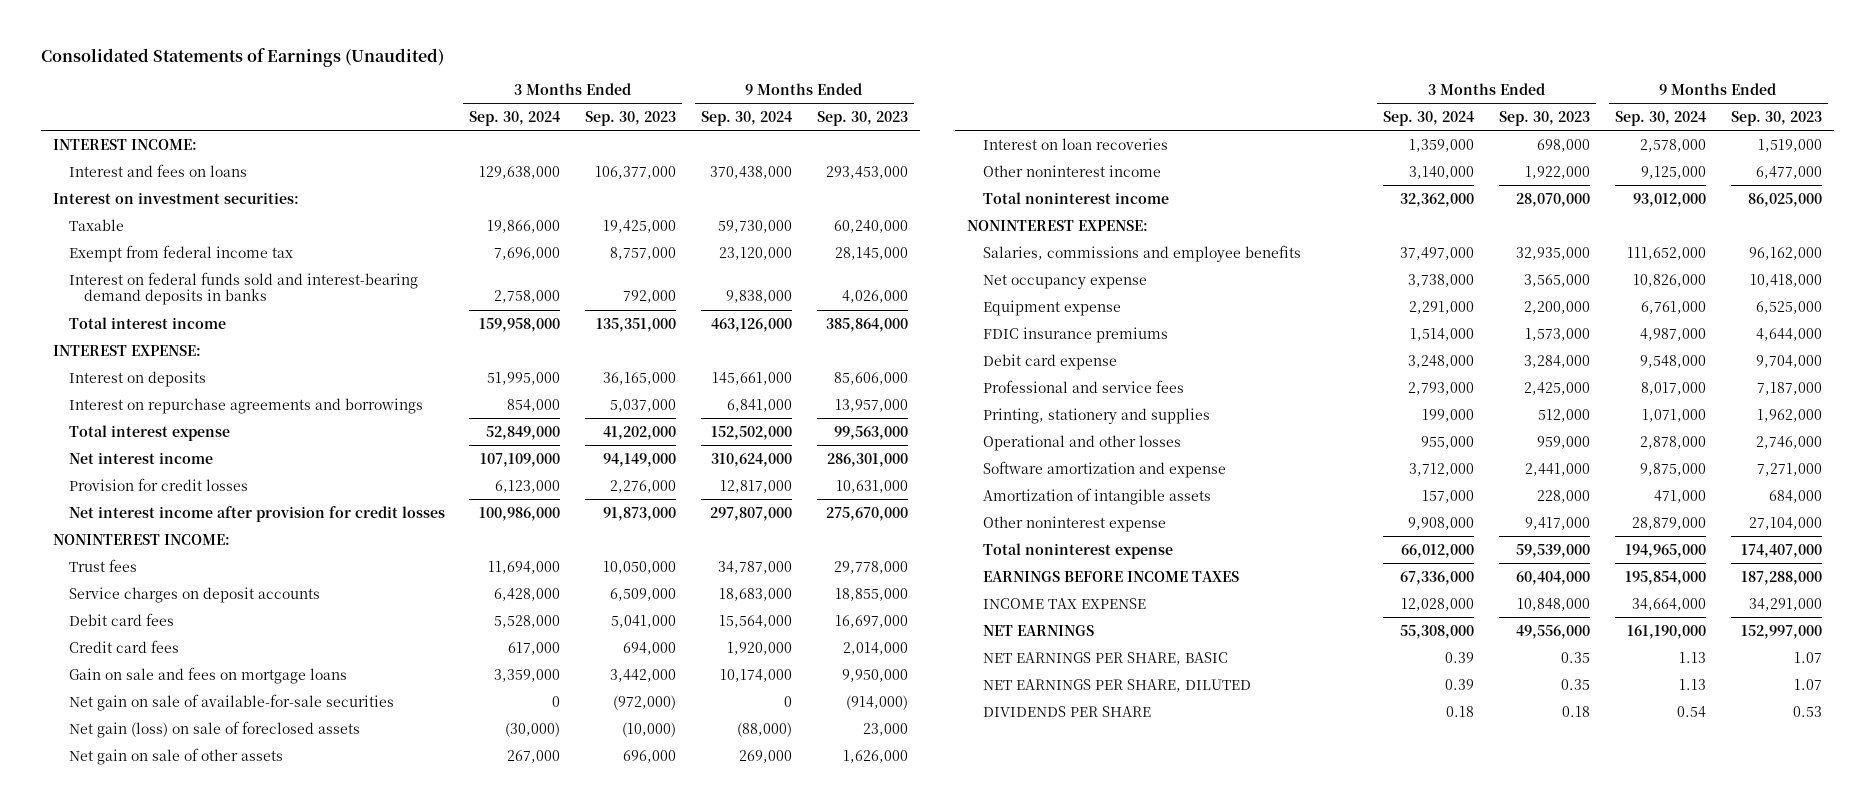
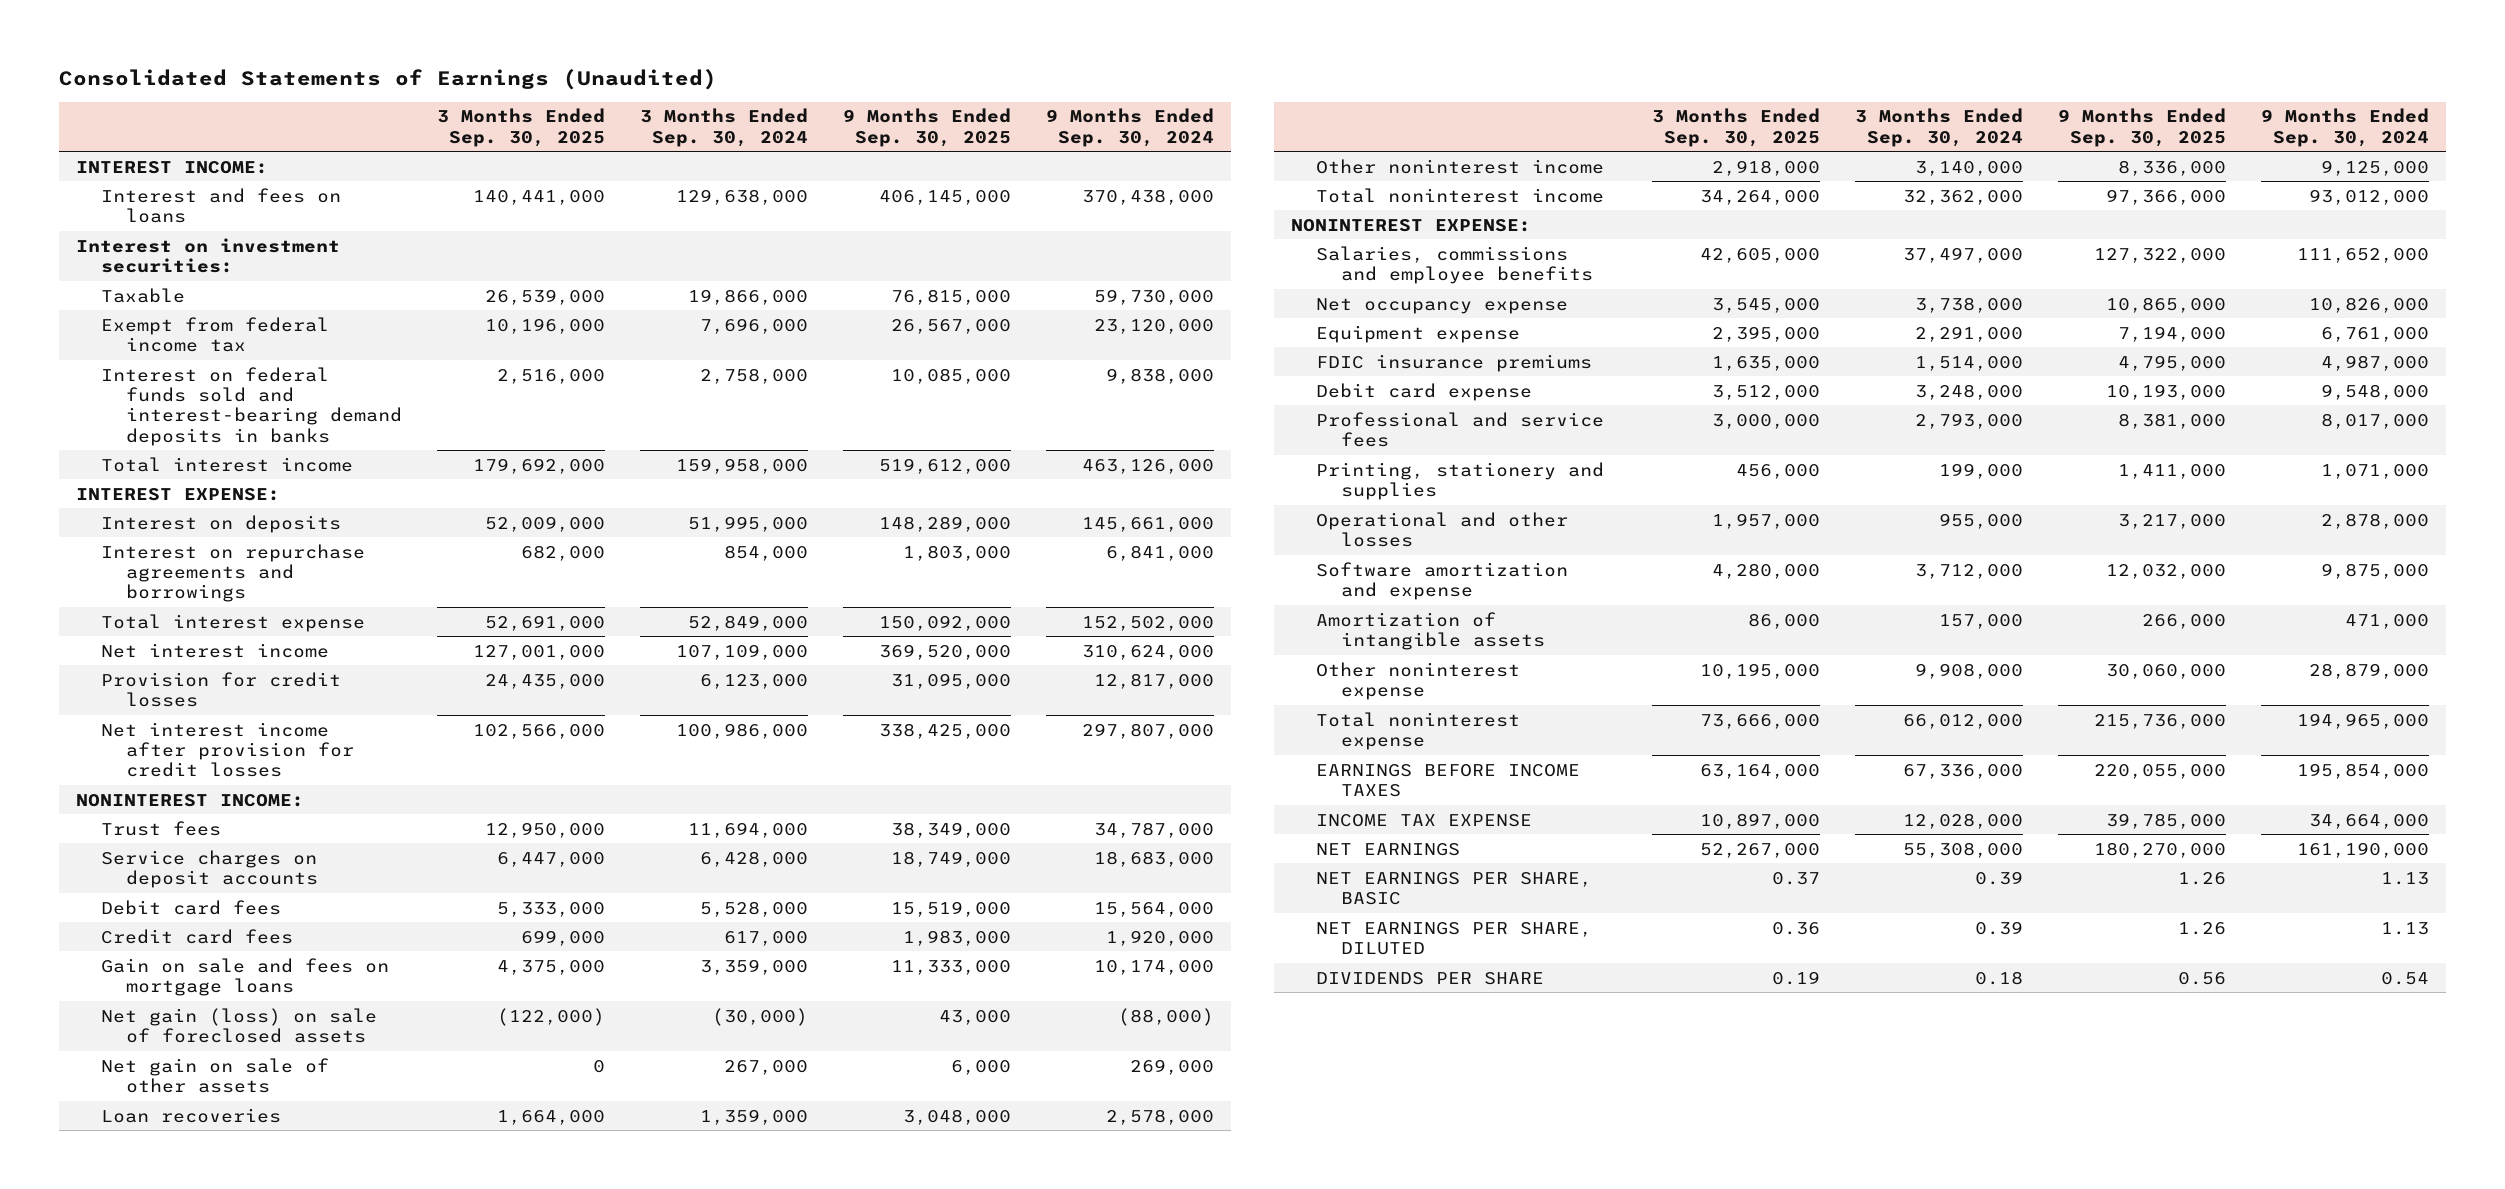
- | 3 Months Ended Sep. 30, 2024 | 3 Months Ended Sep. 30, 2023 | 9 Months Ended Sep. 30, 2024 | 9 Months Ended Sep. 30, 2023
+ | 3 Months Ended Sep. 30, 2025 | 3 Months Ended Sep. 30, 2024 | 9 Months Ended Sep. 30, 2025 | 9 Months Ended Sep. 30, 2024
- Net gain on sale of available-for-sale securities | 0 | (972,000) | 0 | (914,000)
- Interest on loan recoveries | 1,359,000 | 698,000 | 2,578,000 | 1,519,000
+ Loan recoveries | 1,664,000 | 1,359,000 | 3,048,000 | 2,578,000

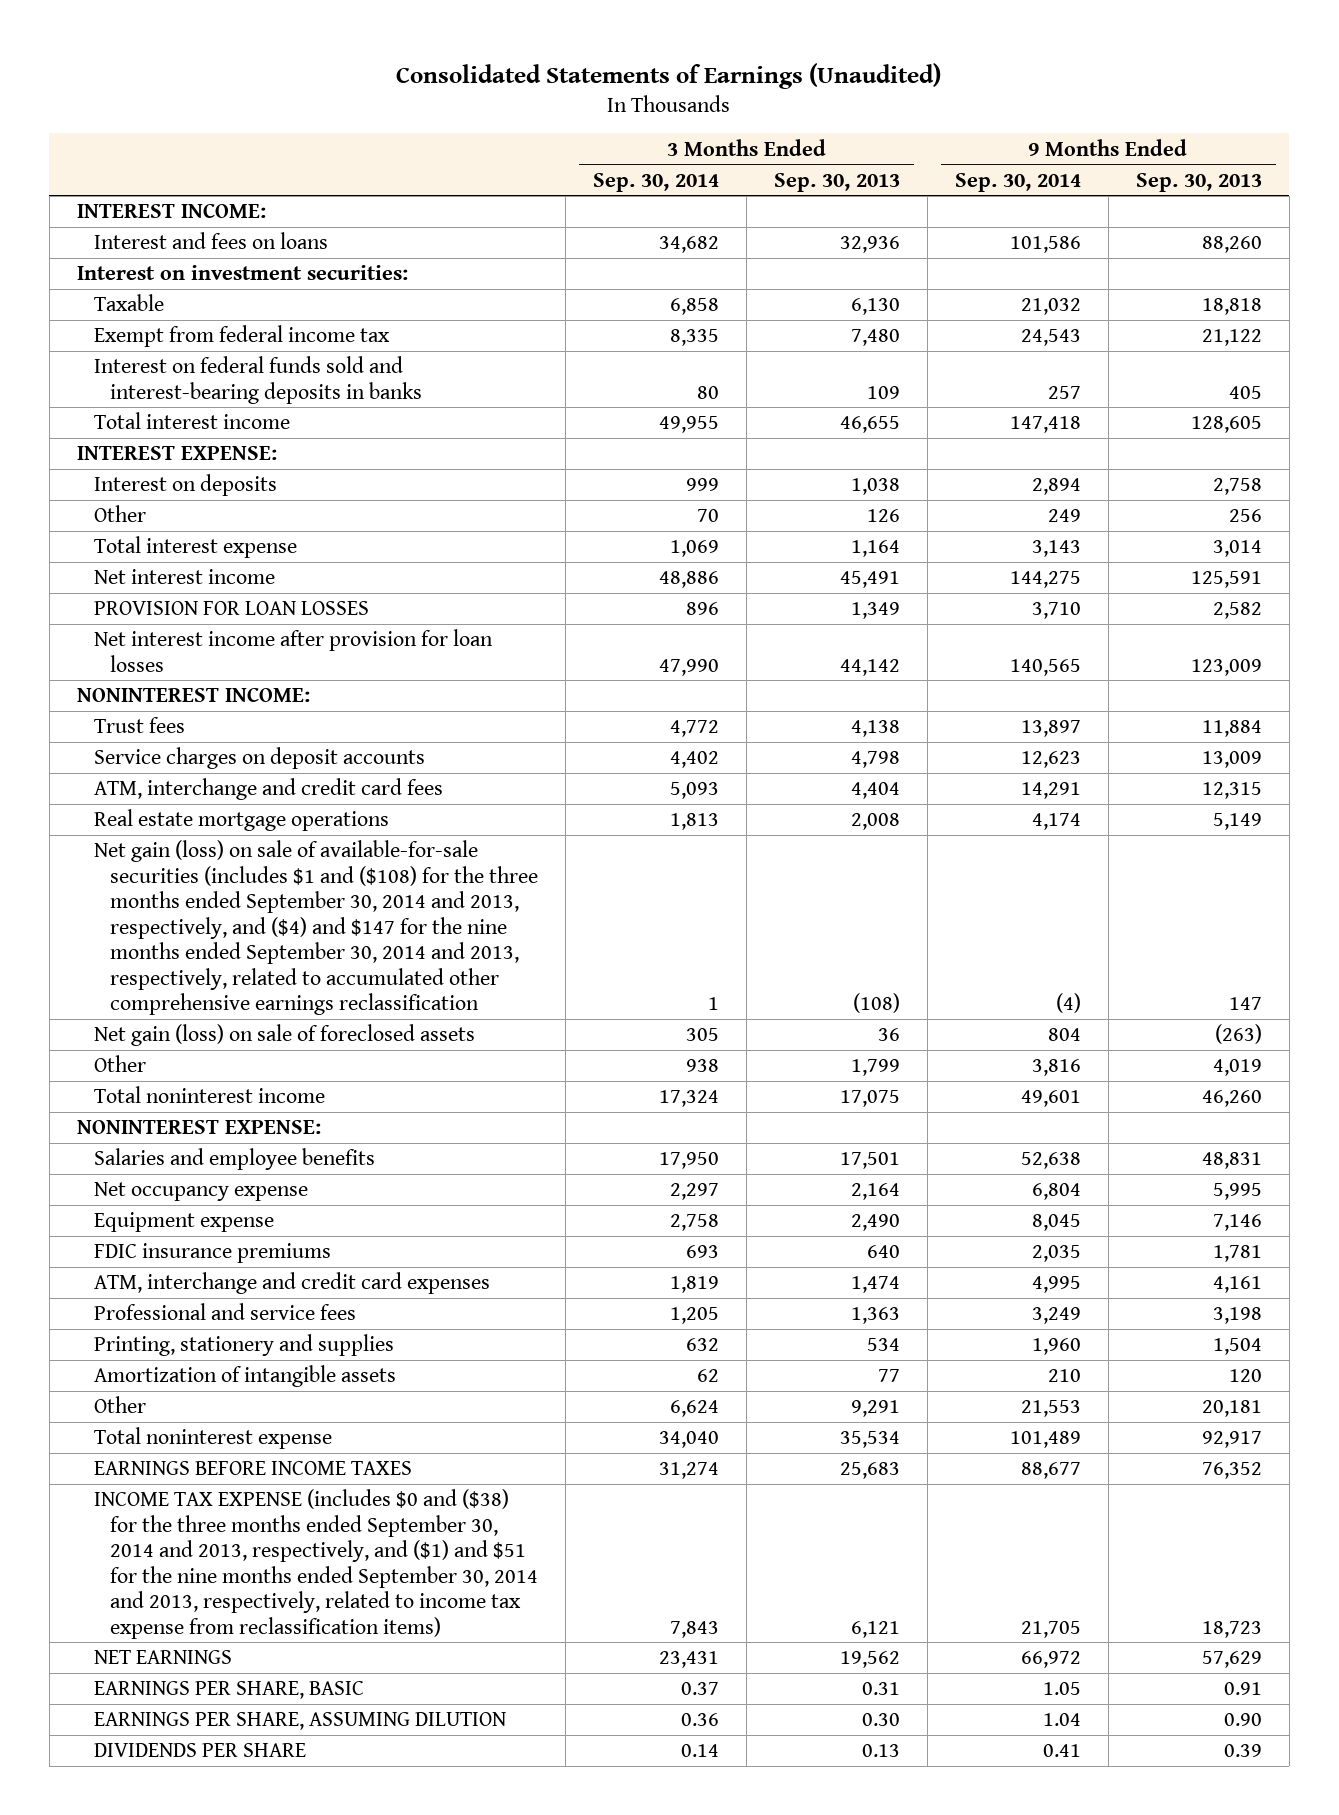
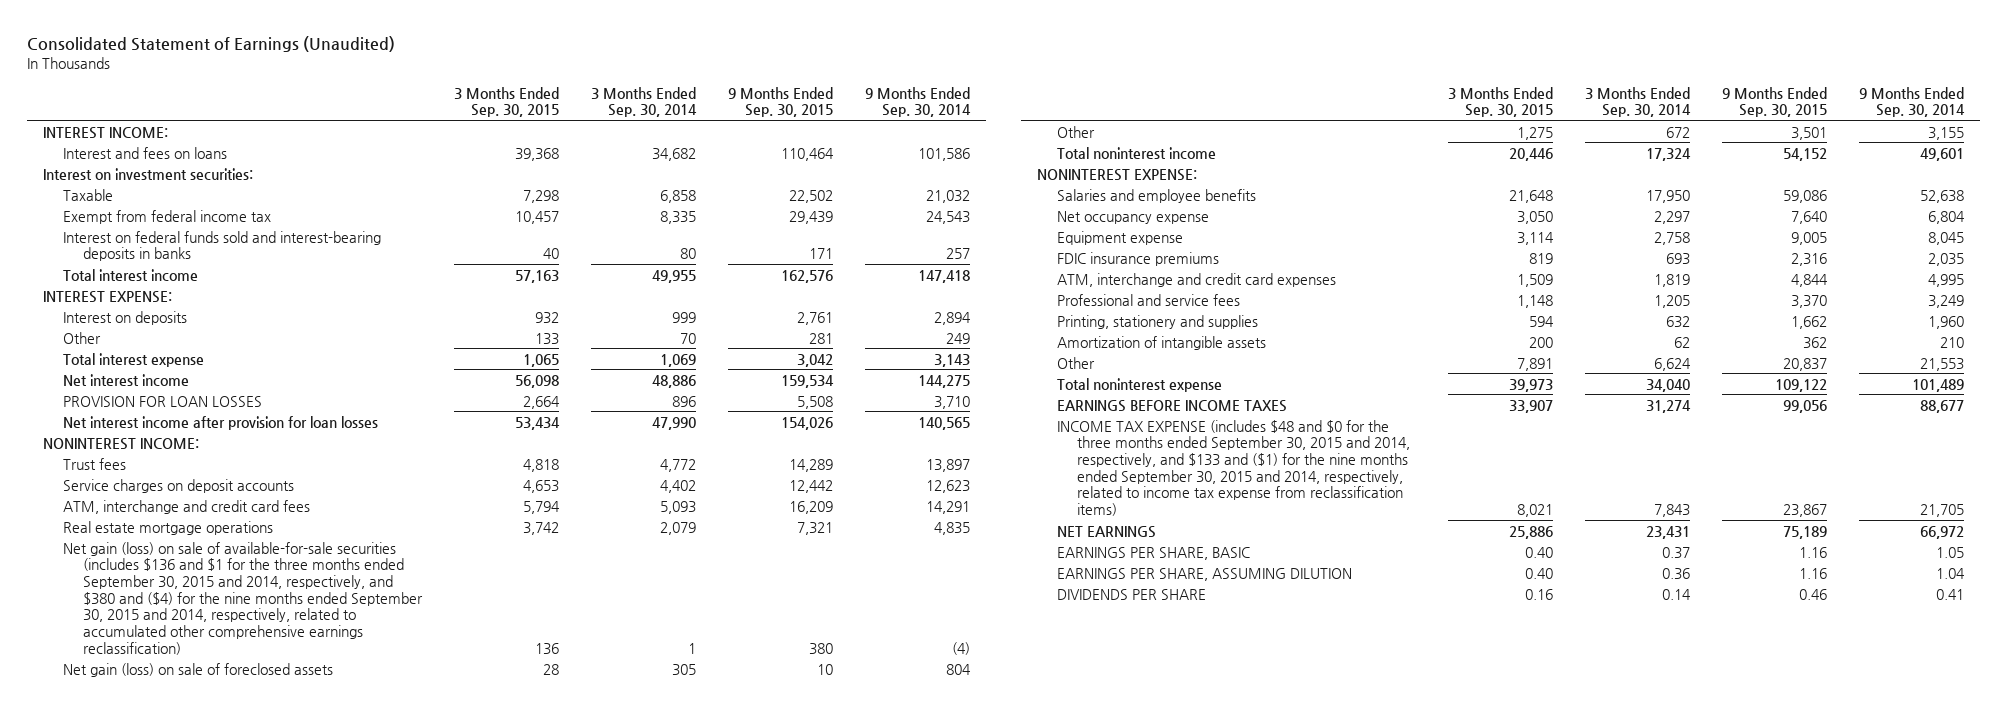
- Consolidated Statements of Earnings (Unaudited)
+ Consolidated Statement of Earnings (Unaudited)
- | 3 Months Ended Sep. 30, 2014 | 3 Months Ended Sep. 30, 2013 | 9 Months Ended Sep. 30, 2014 | 9 Months Ended Sep. 30, 2013
+ | 3 Months Ended Sep. 30, 2015 | 3 Months Ended Sep. 30, 2014 | 9 Months Ended Sep. 30, 2015 | 9 Months Ended Sep. 30, 2014
- Real estate mortgage operations | 1,813 | 2,008 | 4,174 | 5,149
- Net gain (loss) on sale of available-for-sale securities (includes $1 and ($108) for the three months ended September 30, 2014 and 2013, respectively, and ($4) and $147 for the nine months ended September 30, 2014 and 2013, respectively, related to accumulated other comprehensive earnings reclassification | 1 | (108) | (4) | 147
+ Real estate mortgage operations | 3,742 | 2,079 | 7,321 | 4,835
+ Net gain (loss) on sale of available-for-sale securities (includes $136 and $1 for the three months ended September 30, 2015 and 2014, respectively, and $380 and ($4) for the nine months ended September 30, 2015 and 2014, respectively, related to accumulated other comprehensive earnings reclassification) | 136 | 1 | 380 | (4)
- Other | 938 | 1,799 | 3,816 | 4,019
+ Other | 1,275 | 672 | 3,501 | 3,155
- INCOME TAX EXPENSE (includes $0 and ($38) for the three months ended September 30, 2014 and 2013, respectively, and ($1) and $51 for the nine months ended September 30, 2014 and 2013, respectively, related to income tax expense from reclassification items) | 7,843 | 6,121 | 21,705 | 18,723
+ INCOME TAX EXPENSE (includes $48 and $0 for the three months ended September 30, 2015 and 2014, respectively, and $133 and ($1) for the nine months ended September 30, 2015 and 2014, respectively, related to income tax expense from reclassification items) | 8,021 | 7,843 | 23,867 | 21,705

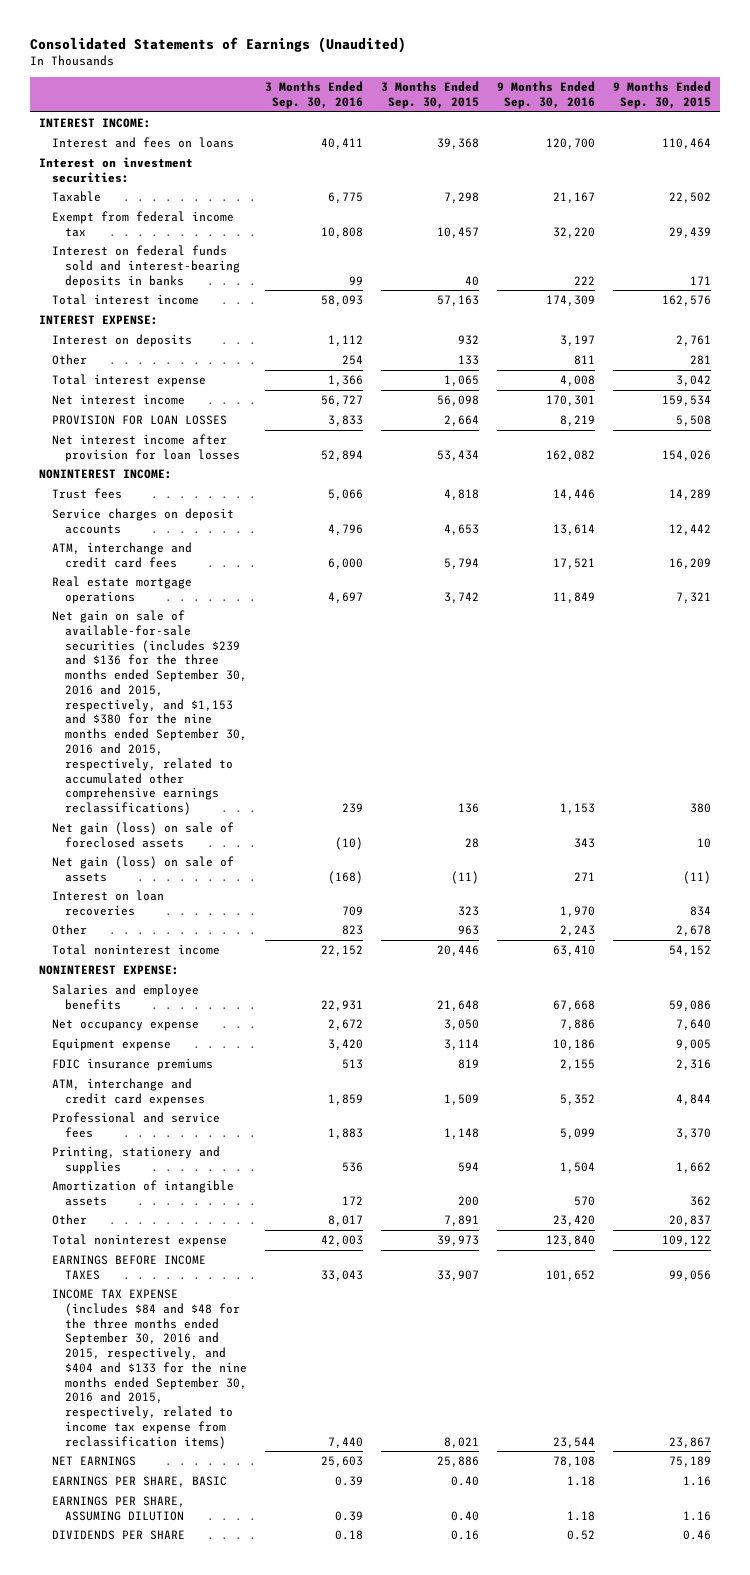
- Consolidated Statement of Earnings (Unaudited)
+ Consolidated Statements of Earnings (Unaudited)
- | 3 Months Ended Sep. 30, 2015 | 3 Months Ended Sep. 30, 2014 | 9 Months Ended Sep. 30, 2015 | 9 Months Ended Sep. 30, 2014
+ | 3 Months Ended Sep. 30, 2016 | 3 Months Ended Sep. 30, 2015 | 9 Months Ended Sep. 30, 2016 | 9 Months Ended Sep. 30, 2015
- Net gain (loss) on sale of available-for-sale securities (includes $136 and $1 for the three months ended September 30, 2015 and 2014, respectively, and $380 and ($4) for the nine months ended September 30, 2015 and 2014, respectively, related to accumulated other comprehensive earnings reclassification) | 136 | 1 | 380 | (4)
+ Net gain on sale of available-for-sale securities (includes $239 and $136 for the three months ended September 30, 2016 and 2015, respectively, and $1,153 and $380 for the nine months ended September 30, 2016 and 2015, respectively, related to accumulated other comprehensive earnings reclassifications) | 239 | 136 | 1,153 | 380
- Other | 1,275 | 672 | 3,501 | 3,155
+ Net gain (loss) on sale of assets | (168) | (11) | 271 | (11)
+ Interest on loan recoveries | 709 | 323 | 1,970 | 834
+ Other | 823 | 963 | 2,243 | 2,678
- INCOME TAX EXPENSE (includes $48 and $0 for the three months ended September 30, 2015 and 2014, respectively, and $133 and ($1) for the nine months ended September 30, 2015 and 2014, respectively, related to income tax expense from reclassification items) | 8,021 | 7,843 | 23,867 | 21,705
+ INCOME TAX EXPENSE (includes $84 and $48 for the three months ended September 30, 2016 and 2015, respectively, and $404 and $133 for the nine months ended September 30, 2016 and 2015, respectively, related to income tax expense from reclassification items) | 7,440 | 8,021 | 23,544 | 23,867

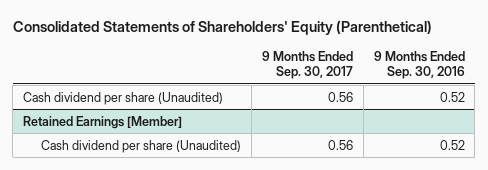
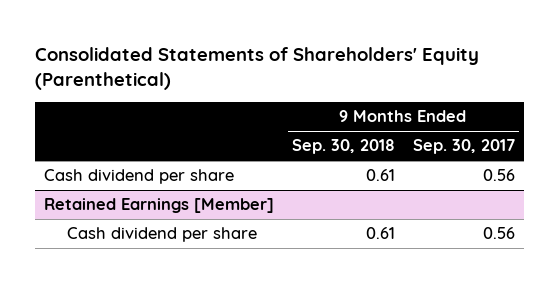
- | 9 Months Ended Sep. 30, 2017 | 9 Months Ended Sep. 30, 2016
+ | 9 Months Ended Sep. 30, 2018 | 9 Months Ended Sep. 30, 2017
- Cash dividend per share (Unaudited) | 0.56 | 0.52
+ Cash dividend per share | 0.61 | 0.56
@ Retained Earnings [Member]
- Cash dividend per share (Unaudited) | 0.56 | 0.52
+ Cash dividend per share | 0.61 | 0.56

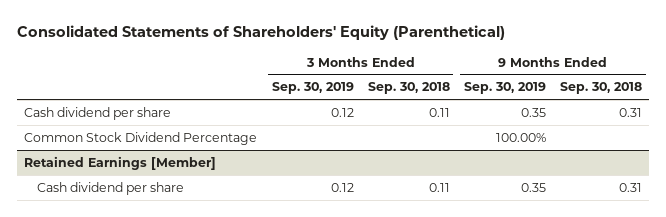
- | 9 Months Ended Sep. 30, 2018 | 9 Months Ended Sep. 30, 2017
+ | 3 Months Ended Sep. 30, 2019 | 3 Months Ended Sep. 30, 2018 | 9 Months Ended Sep. 30, 2019 | 9 Months Ended Sep. 30, 2018
- Cash dividend per share | 0.61 | 0.56
+ Cash dividend per share | 0.12 | 0.11 | 0.35 | 0.31
+ Common Stock Dividend Percentage | | | 100.00% |
@ Retained Earnings [Member]
- Cash dividend per share | 0.61 | 0.56
+ Cash dividend per share | 0.12 | 0.11 | 0.35 | 0.31

